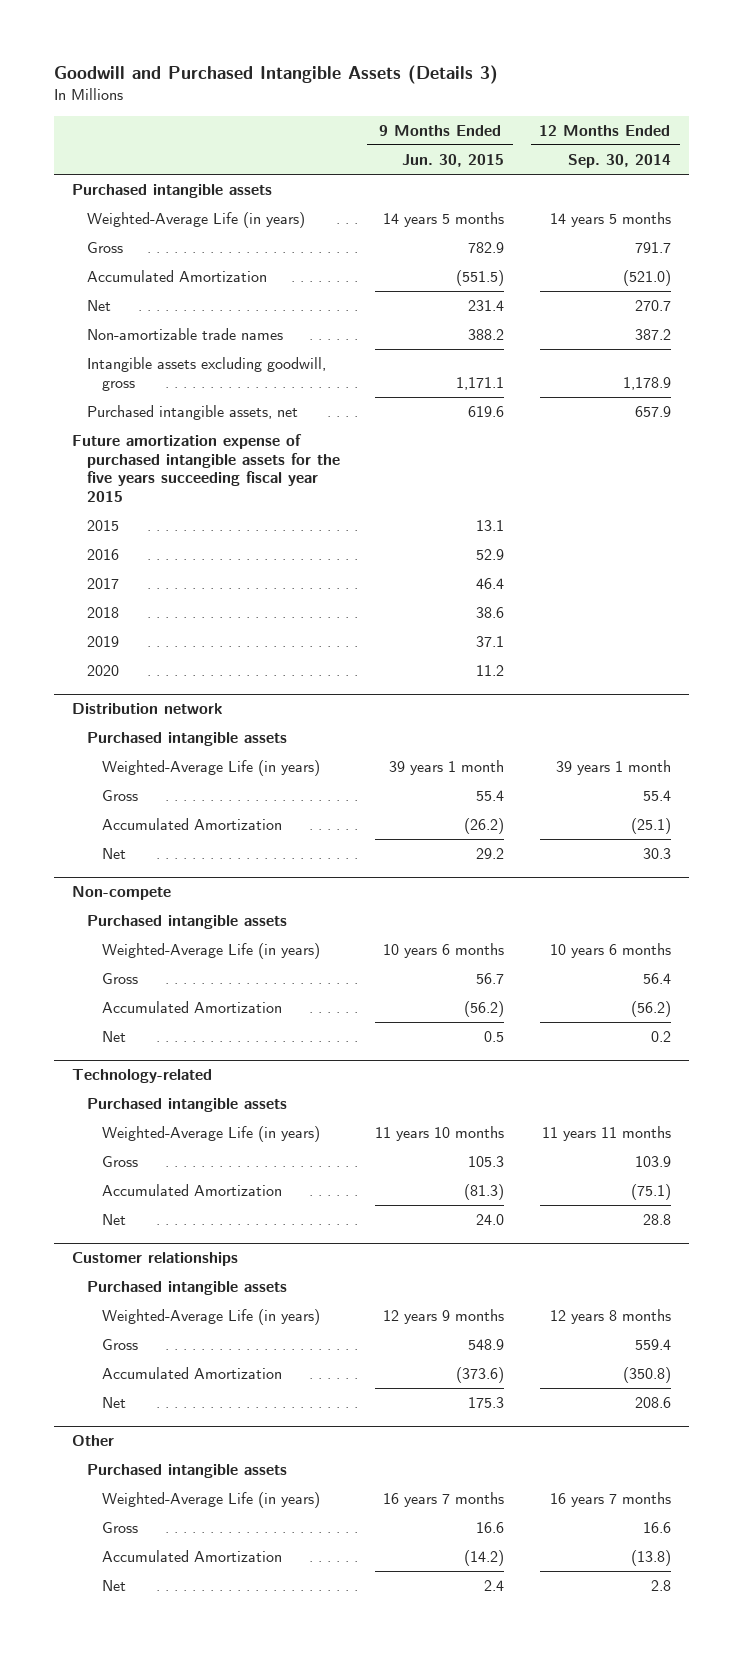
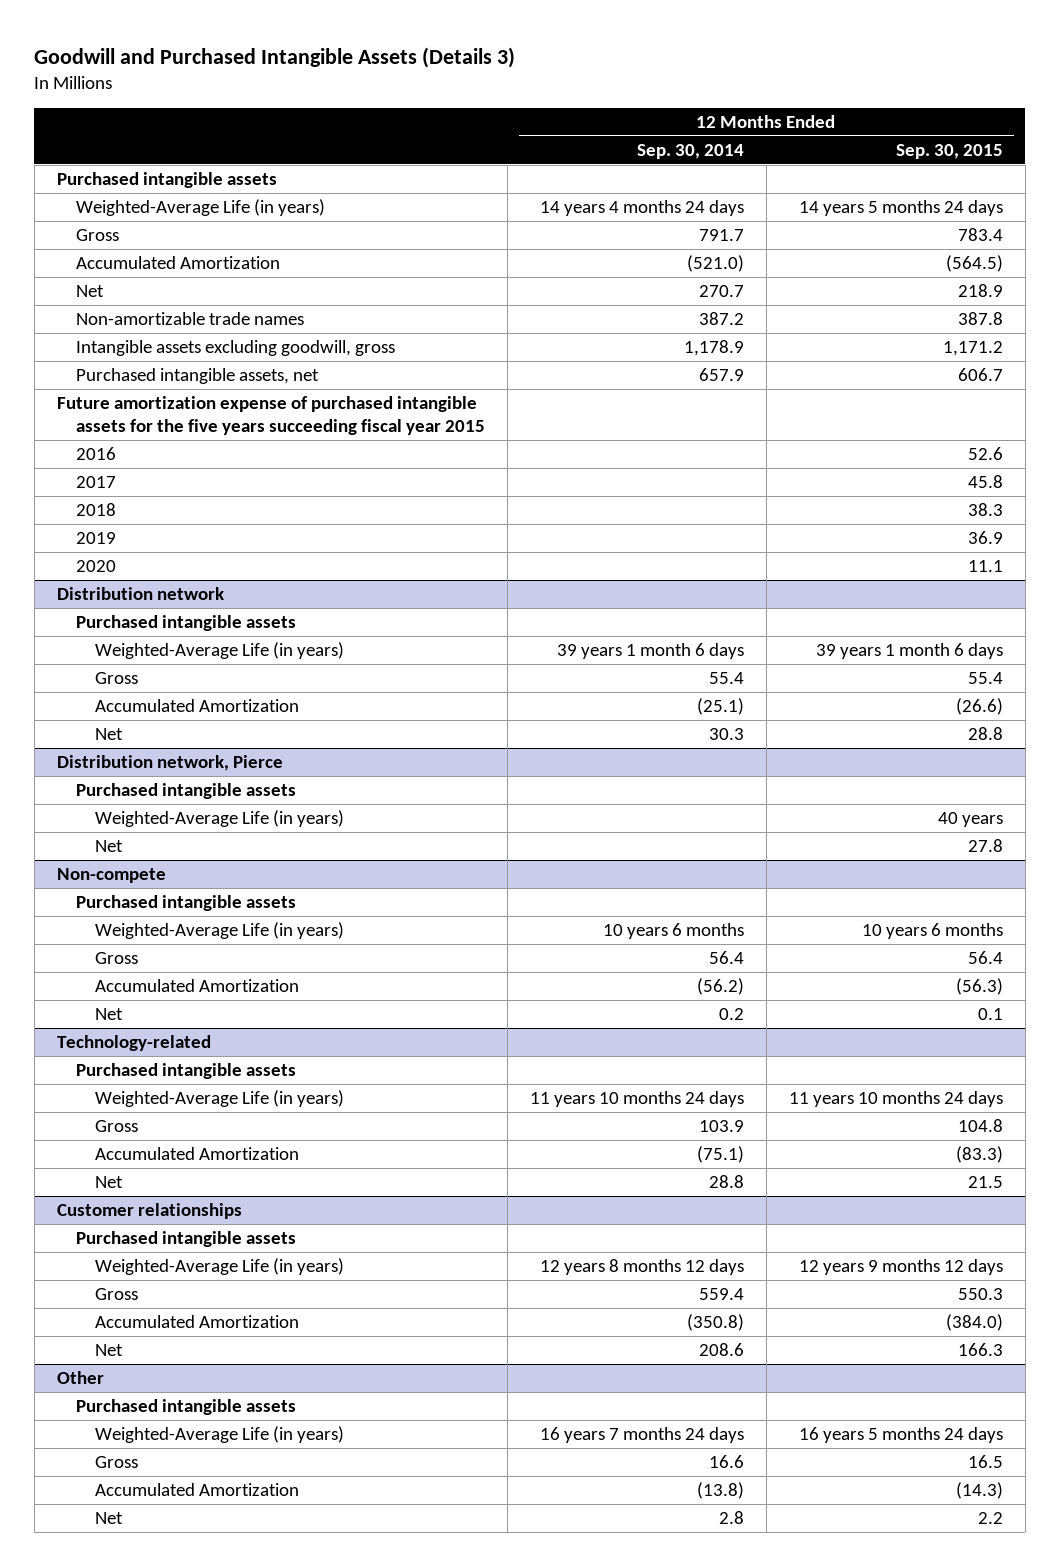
- | 9 Months Ended Jun. 30, 2015 | 12 Months Ended Sep. 30, 2014
+ | 12 Months Ended Sep. 30, 2014 | 12 Months Ended Sep. 30, 2015
- Weighted-Average Life (in years) | 14 years 5 months | 14 years 5 months
+ Weighted-Average Life (in years) | 14 years 4 months 24 days | 14 years 5 months 24 days
- 2015 | 13.1 |
@ Distribution network
- Weighted-Average Life (in years) | 39 years 1 month | 39 years 1 month
+ Weighted-Average Life (in years) | 39 years 1 month 6 days | 39 years 1 month 6 days
+ Distribution network, Pierce
+ Purchased intangible assets
+ Weighted-Average Life (in years) | | 40 years
+ Net | | 27.8
@ Technology-related
- Weighted-Average Life (in years) | 11 years 10 months | 11 years 11 months
+ Weighted-Average Life (in years) | 11 years 10 months 24 days | 11 years 10 months 24 days
@ Customer relationships
- Weighted-Average Life (in years) | 12 years 9 months | 12 years 8 months
+ Weighted-Average Life (in years) | 12 years 8 months 12 days | 12 years 9 months 12 days
@ Other
- Weighted-Average Life (in years) | 16 years 7 months | 16 years 7 months
+ Weighted-Average Life (in years) | 16 years 7 months 24 days | 16 years 5 months 24 days

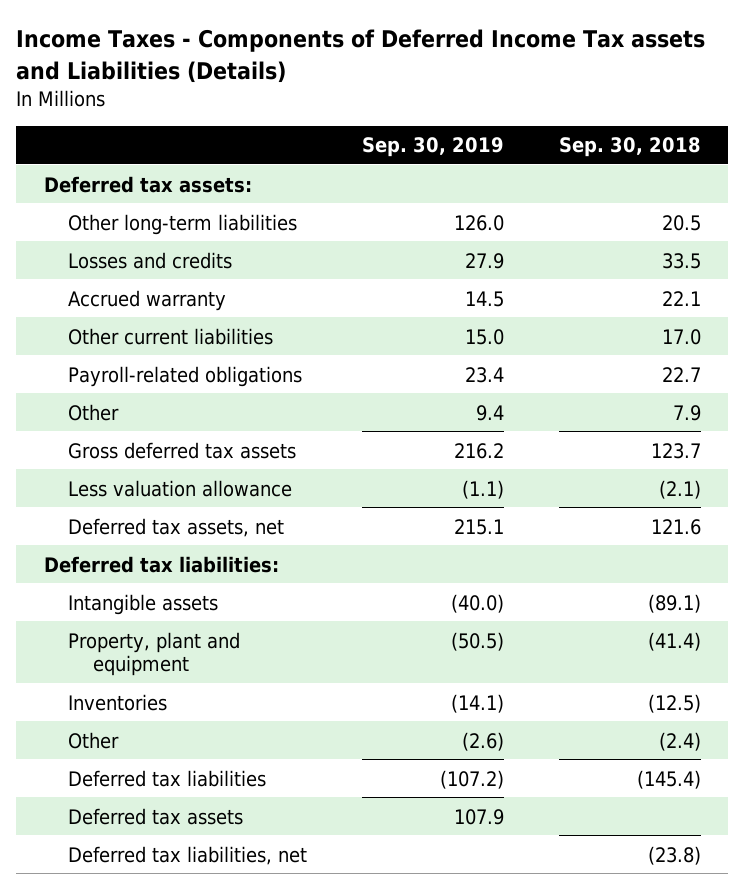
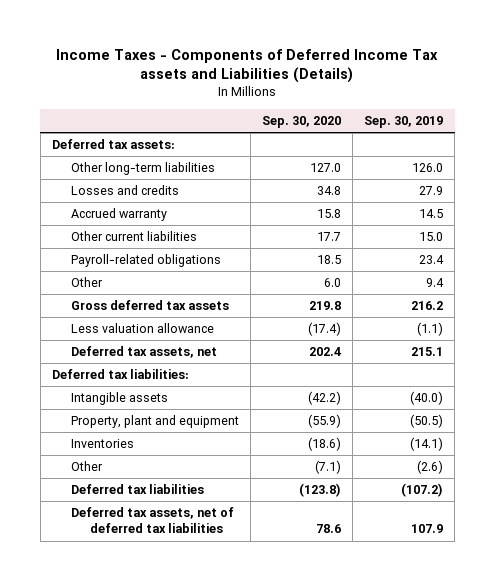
- | Sep. 30, 2019 | Sep. 30, 2018
+ | Sep. 30, 2020 | Sep. 30, 2019
- Deferred tax assets | 107.9 |
- Deferred tax liabilities, net | | (23.8)
+ Deferred tax assets, net of deferred tax liabilities | 78.6 | 107.9

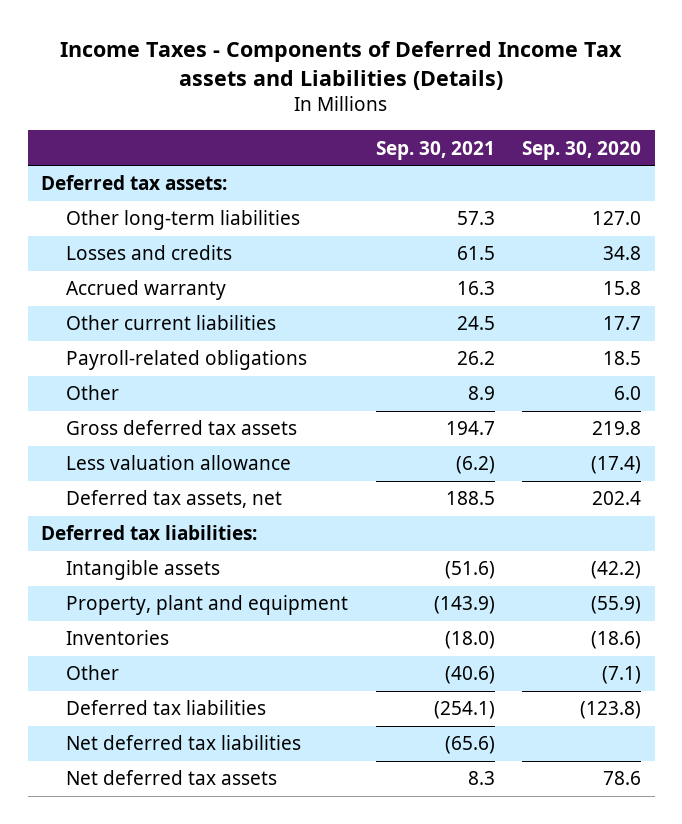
- | Sep. 30, 2020 | Sep. 30, 2019
+ | Sep. 30, 2021 | Sep. 30, 2020
- Deferred tax assets, net of deferred tax liabilities | 78.6 | 107.9
+ Net deferred tax liabilities | (65.6) |
+ Net deferred tax assets | 8.3 | 78.6

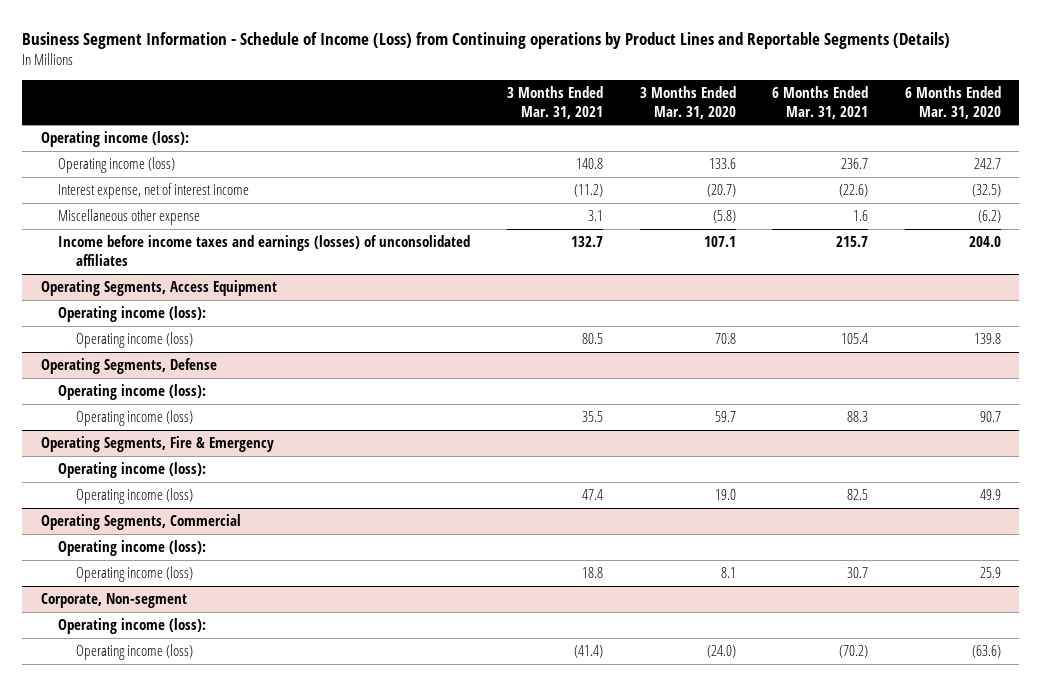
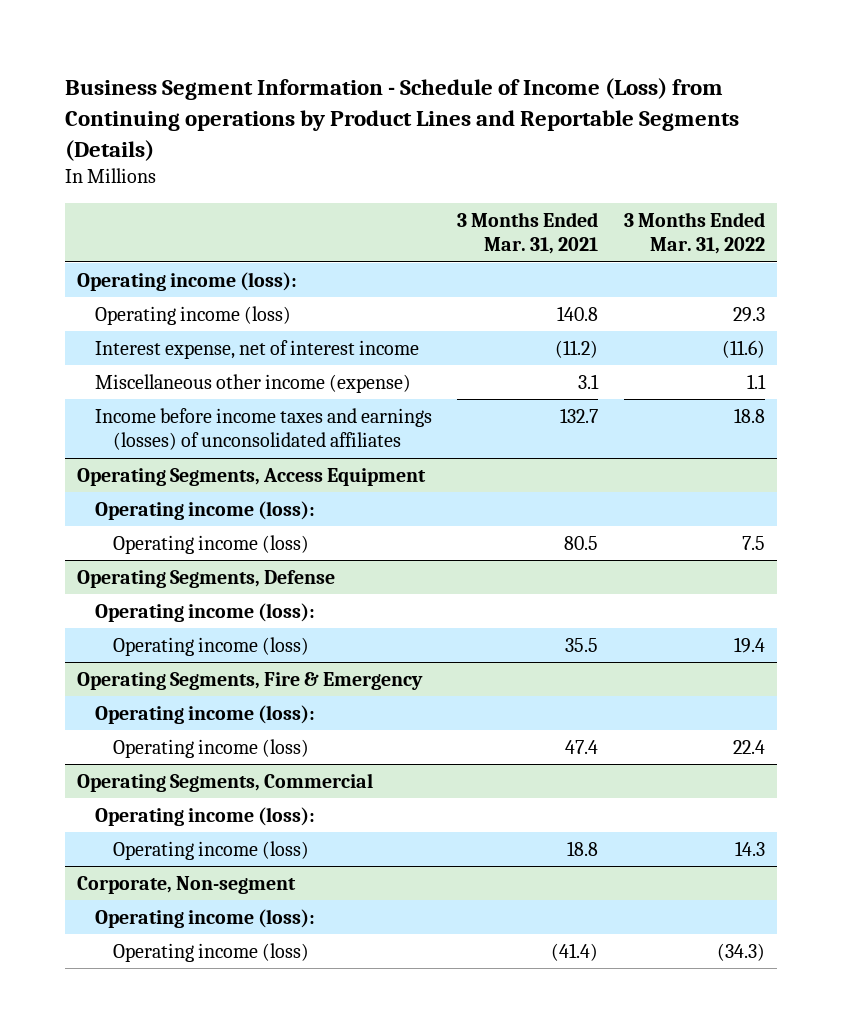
- | 3 Months Ended Mar. 31, 2021 | 3 Months Ended Mar. 31, 2020 | 6 Months Ended Mar. 31, 2021 | 6 Months Ended Mar. 31, 2020
+ | 3 Months Ended Mar. 31, 2021 | 3 Months Ended Mar. 31, 2022
- Miscellaneous other expense | 3.1 | (5.8) | 1.6 | (6.2)
+ Miscellaneous other income (expense) | 3.1 | 1.1

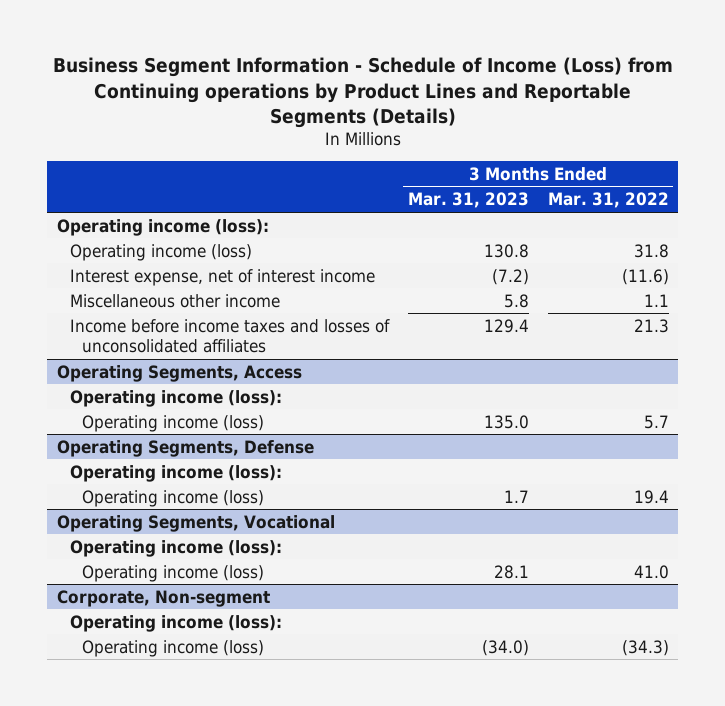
- | 3 Months Ended Mar. 31, 2021 | 3 Months Ended Mar. 31, 2022
+ | 3 Months Ended Mar. 31, 2023 | 3 Months Ended Mar. 31, 2022
- Operating income (loss) | 140.8 | 29.3
+ Operating income (loss) | 130.8 | 31.8
- Miscellaneous other income (expense) | 3.1 | 1.1
- Income before income taxes and earnings (losses) of unconsolidated affiliates | 132.7 | 18.8
- Operating Segments, Access Equipment
+ Miscellaneous other income | 5.8 | 1.1
+ Income before income taxes and losses of unconsolidated affiliates | 129.4 | 21.3
+ Operating Segments, Access
- Operating income (loss) | 80.5 | 7.5
+ Operating income (loss) | 135.0 | 5.7
- Operating Segments, Fire & Emergency
- Operating income (loss):
- Operating income (loss) | 47.4 | 22.4
- Operating Segments, Commercial
+ Operating Segments, Vocational
- Operating income (loss) | 18.8 | 14.3
+ Operating income (loss) | 28.1 | 41.0

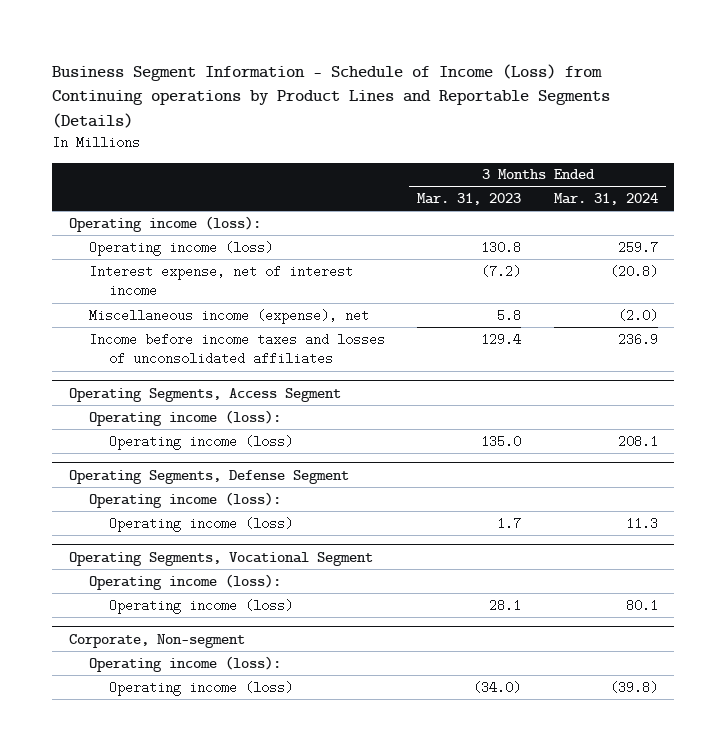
- | 3 Months Ended Mar. 31, 2023 | 3 Months Ended Mar. 31, 2022
+ | 3 Months Ended Mar. 31, 2023 | 3 Months Ended Mar. 31, 2024
- Miscellaneous other income | 5.8 | 1.1
+ Miscellaneous income (expense), net | 5.8 | (2.0)
- Operating Segments, Access
+ Operating Segments, Access Segment
- Operating Segments, Defense
+ Operating Segments, Defense Segment
- Operating Segments, Vocational
+ Operating Segments, Vocational Segment

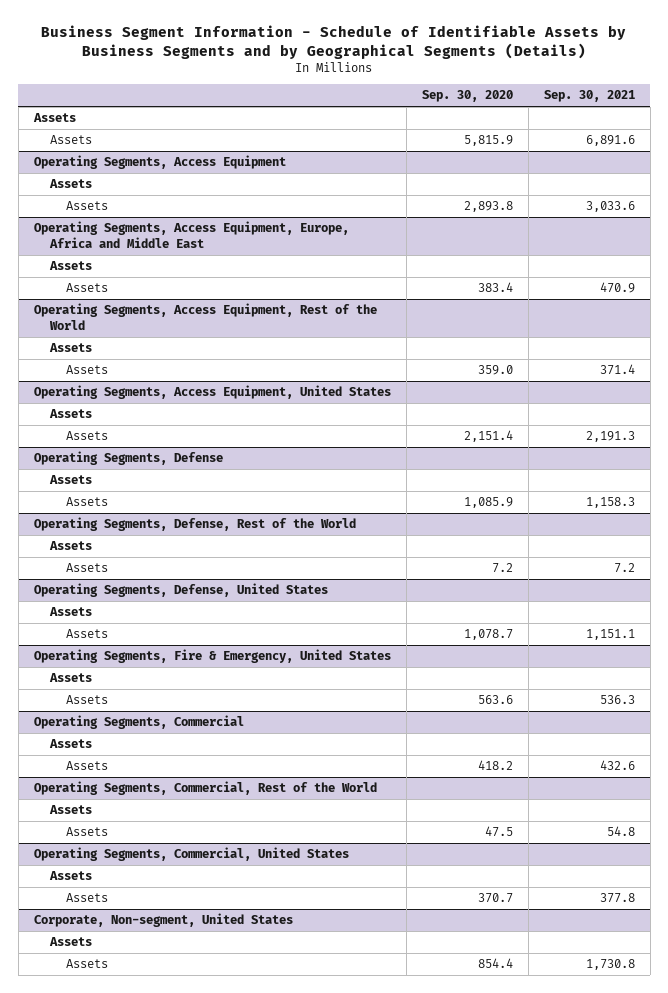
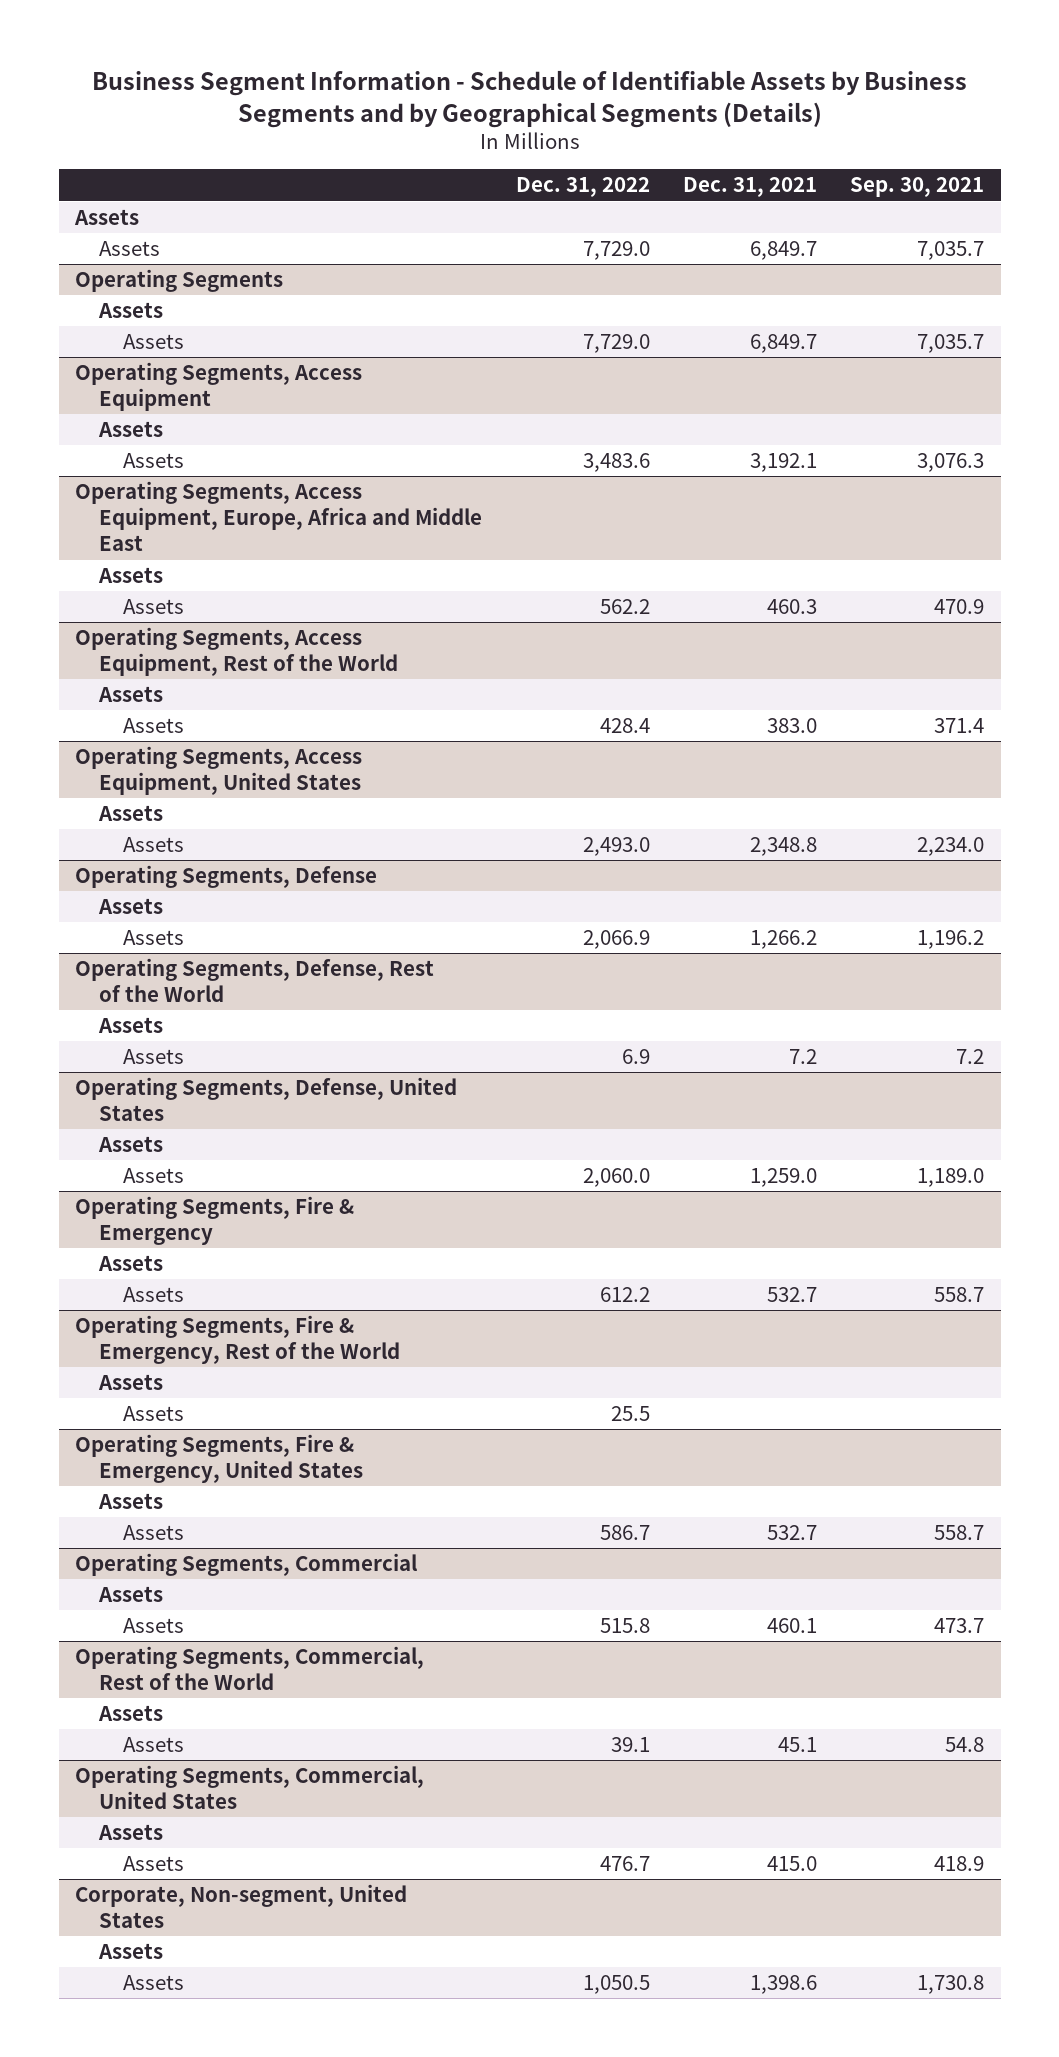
- | Sep. 30, 2020 | Sep. 30, 2021
+ | Dec. 31, 2022 | Dec. 31, 2021 | Sep. 30, 2021
- Assets | 5,815.9 | 6,891.6
+ Assets | 7,729.0 | 6,849.7 | 7,035.7
+ Operating Segments
+ Assets
+ Assets | 7,729.0 | 6,849.7 | 7,035.7
@ Operating Segments, Access Equipment
- Assets | 2,893.8 | 3,033.6
+ Assets | 3,483.6 | 3,192.1 | 3,076.3
@ Operating Segments, Access Equipment, United States
- Assets | 2,151.4 | 2,191.3
+ Assets | 2,493.0 | 2,348.8 | 2,234.0
@ Operating Segments, Defense
- Assets | 1,085.9 | 1,158.3
+ Assets | 2,066.9 | 1,266.2 | 1,196.2
@ Operating Segments, Defense, United States
- Assets | 1,078.7 | 1,151.1
+ Assets | 2,060.0 | 1,259.0 | 1,189.0
+ Operating Segments, Fire & Emergency
+ Assets
+ Assets | 612.2 | 532.7 | 558.7
+ Operating Segments, Fire & Emergency, Rest of the World
+ Assets
+ Assets | 25.5 | |
@ Operating Segments, Fire & Emergency, United States
- Assets | 563.6 | 536.3
+ Assets | 586.7 | 532.7 | 558.7
@ Operating Segments, Commercial
- Assets | 418.2 | 432.6
+ Assets | 515.8 | 460.1 | 473.7
@ Operating Segments, Commercial, United States
- Assets | 370.7 | 377.8
+ Assets | 476.7 | 415.0 | 418.9

